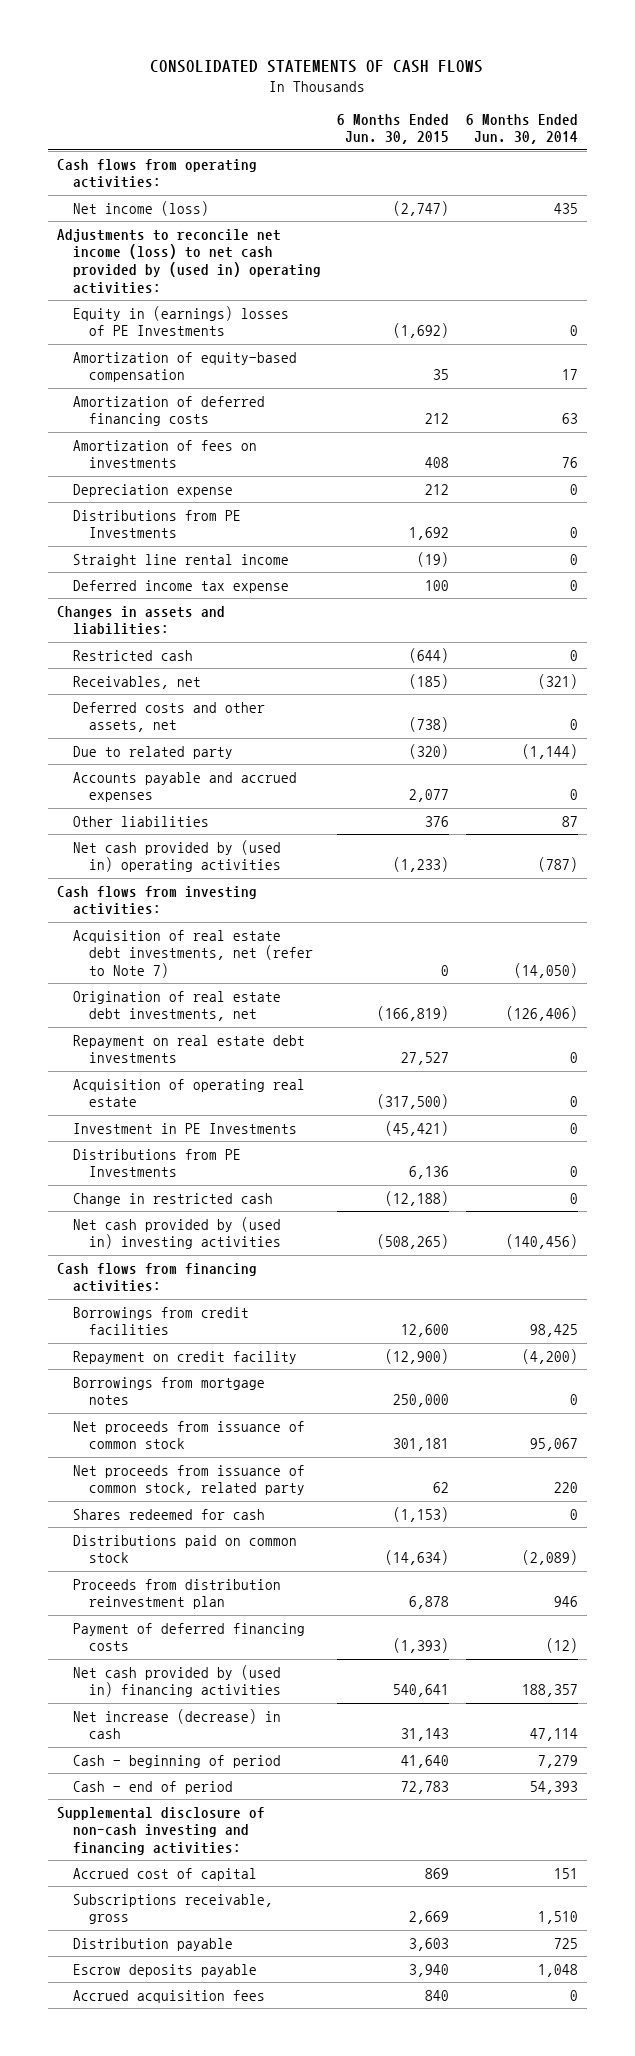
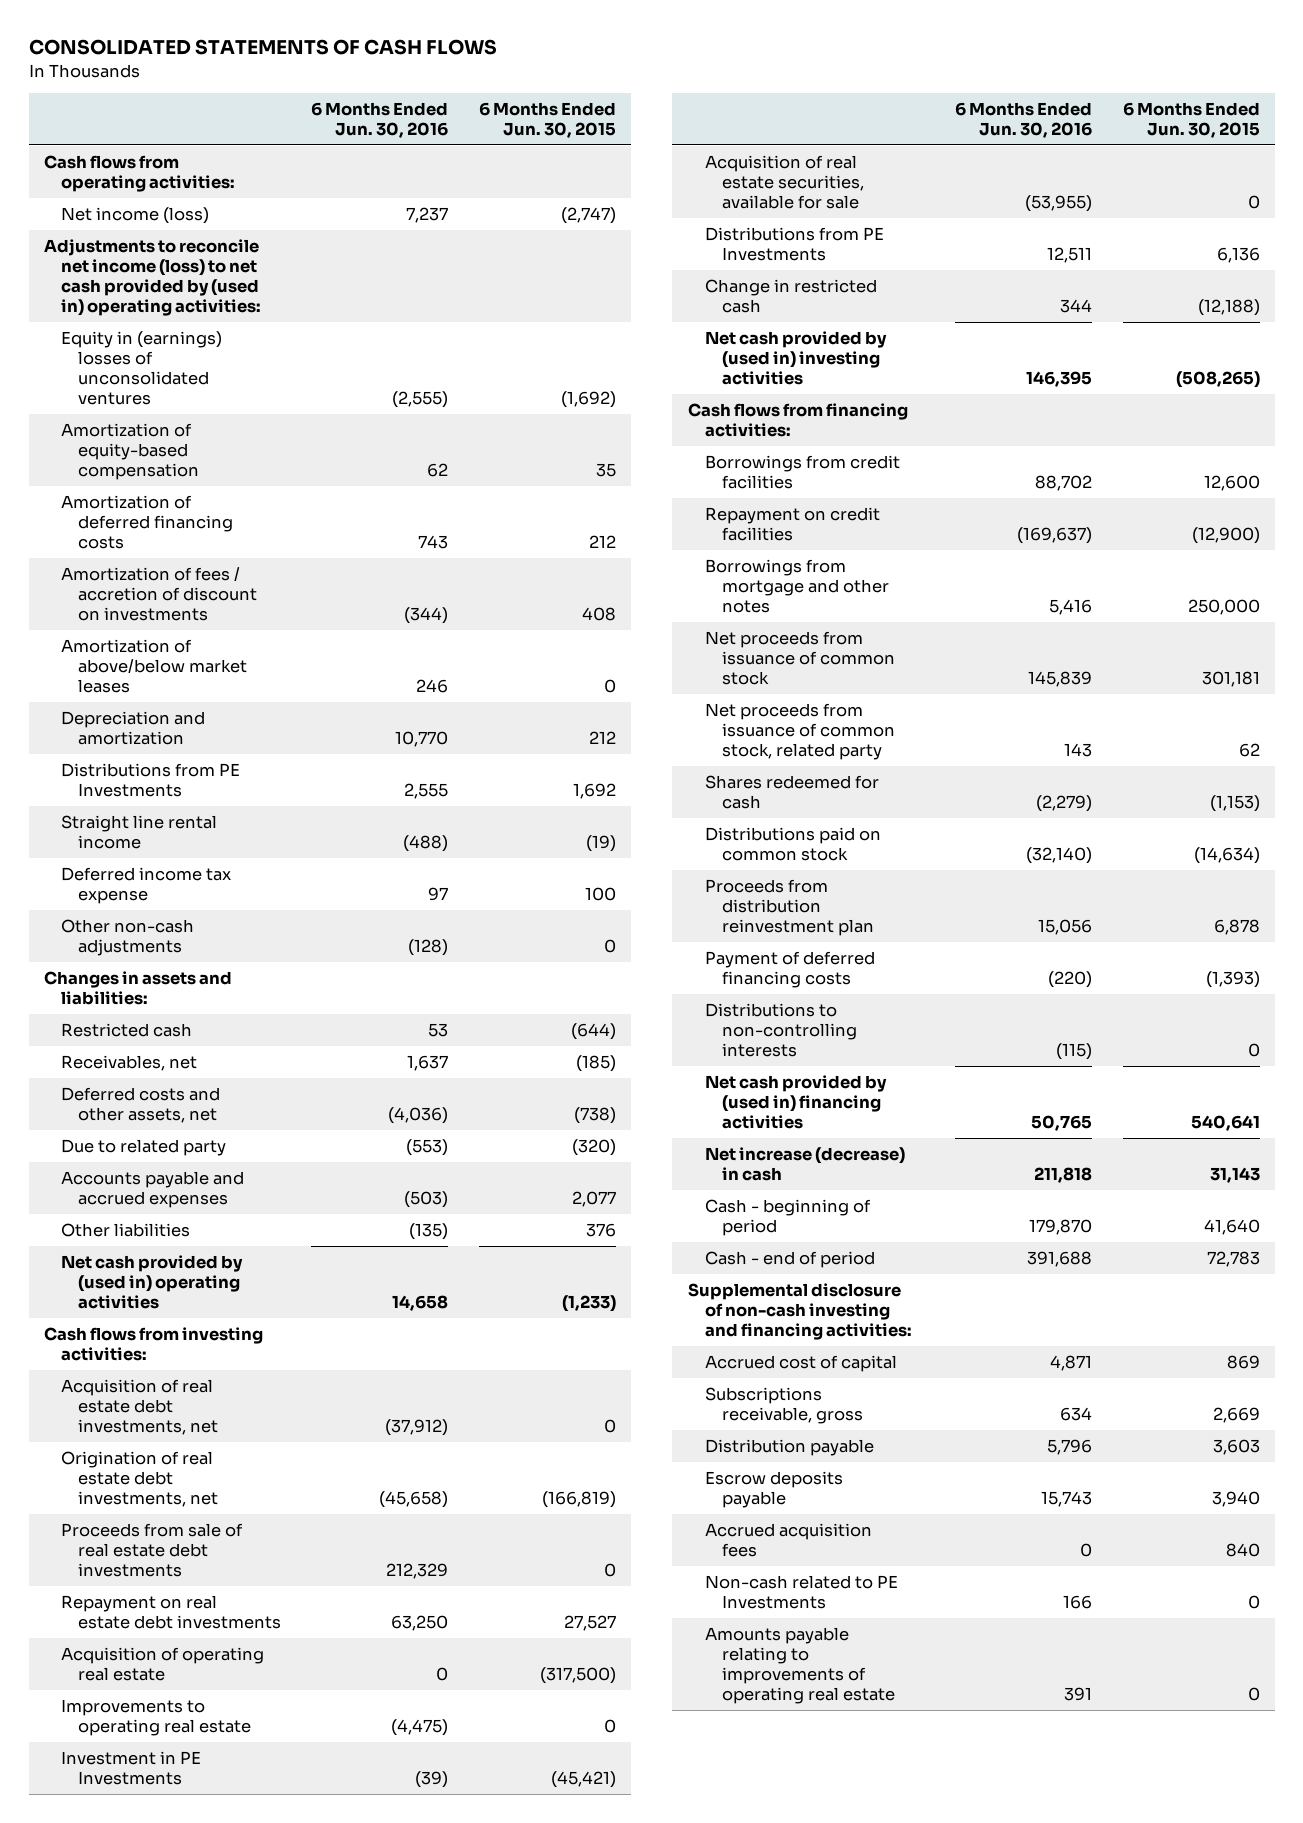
- | 6 Months Ended Jun. 30, 2015 | 6 Months Ended Jun. 30, 2014
+ | 6 Months Ended Jun. 30, 2016 | 6 Months Ended Jun. 30, 2015
- Equity in (earnings) losses of PE Investments | (1,692) | 0
+ Equity in (earnings) losses of unconsolidated ventures | (2,555) | (1,692)
- Amortization of fees on investments | 408 | 76
- Depreciation expense | 212 | 0
+ Amortization of fees / accretion of discount on investments | (344) | 408
+ Amortization of above/below market leases | 246 | 0
+ Depreciation and amortization | 10,770 | 212
+ Other non-cash adjustments | (128) | 0
- Acquisition of real estate debt investments, net (refer to Note 7) | 0 | (14,050)
+ Acquisition of real estate debt investments, net | (37,912) | 0
+ Proceeds from sale of real estate debt investments | 212,329 | 0
+ Improvements to operating real estate | (4,475) | 0
+ Acquisition of real estate securities, available for sale | (53,955) | 0
- Repayment on credit facility | (12,900) | (4,200)
- Borrowings from mortgage notes | 250,000 | 0
+ Repayment on credit facilities | (169,637) | (12,900)
+ Borrowings from mortgage and other notes | 5,416 | 250,000
+ Distributions to non-controlling interests | (115) | 0
+ Non-cash related to PE Investments | 166 | 0
+ Amounts payable relating to improvements of operating real estate | 391 | 0

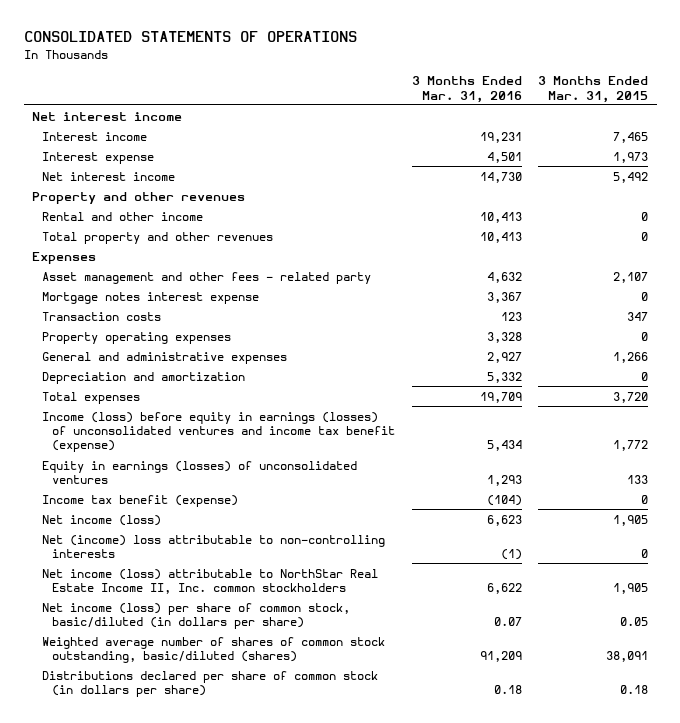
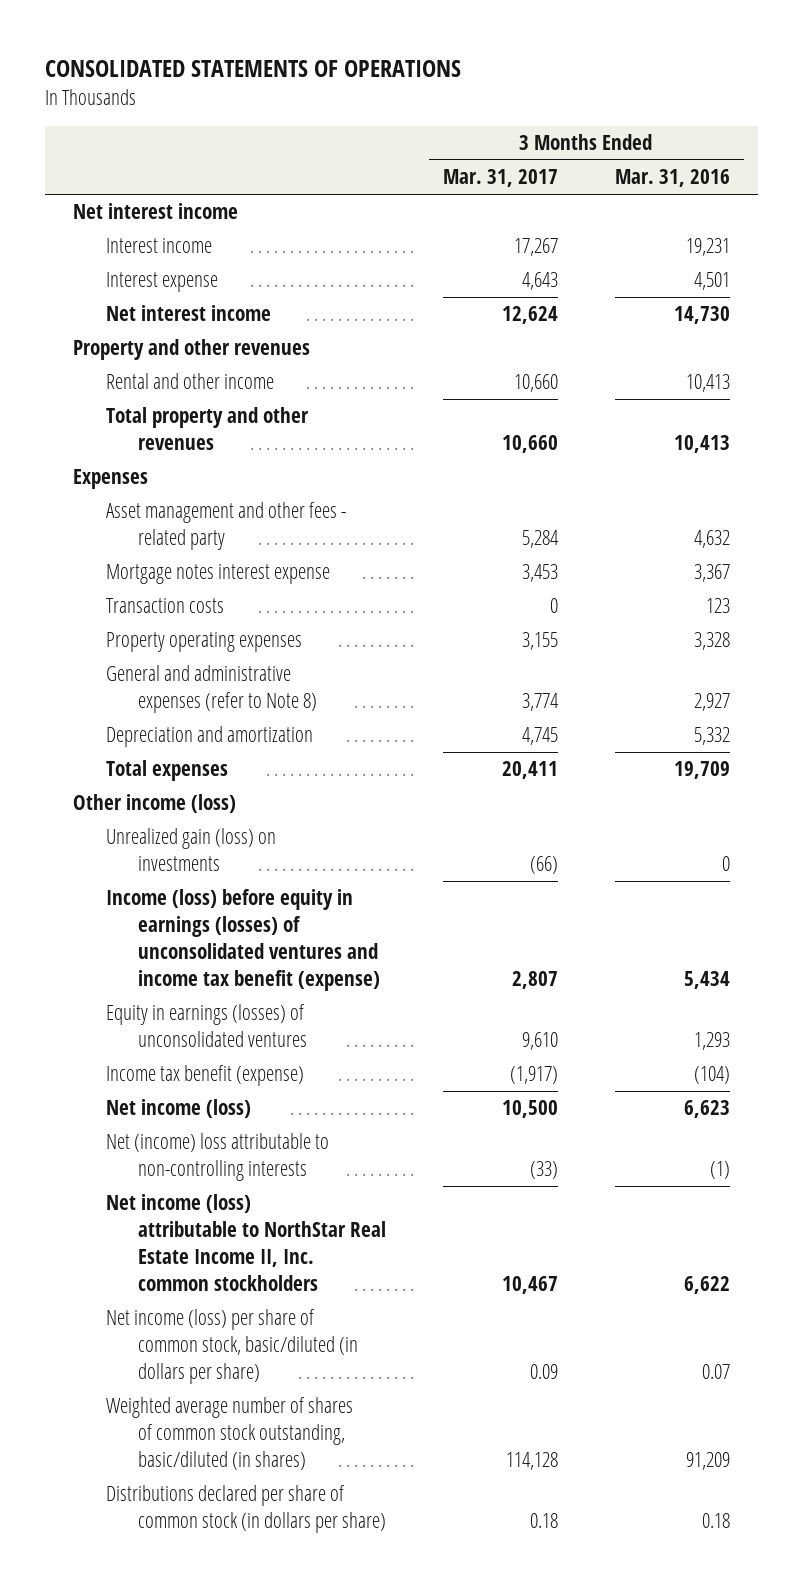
- | 3 Months Ended Mar. 31, 2016 | 3 Months Ended Mar. 31, 2015
+ | 3 Months Ended Mar. 31, 2017 | 3 Months Ended Mar. 31, 2016
- General and administrative expenses | 2,927 | 1,266
+ General and administrative expenses (refer to Note 8) | 3,774 | 2,927
+ Other income (loss)
+ Unrealized gain (loss) on investments | (66) | 0
- Weighted average number of shares of common stock outstanding, basic/diluted (shares) | 91,209 | 38,091
+ Weighted average number of shares of common stock outstanding, basic/diluted (in shares) | 114,128 | 91,209

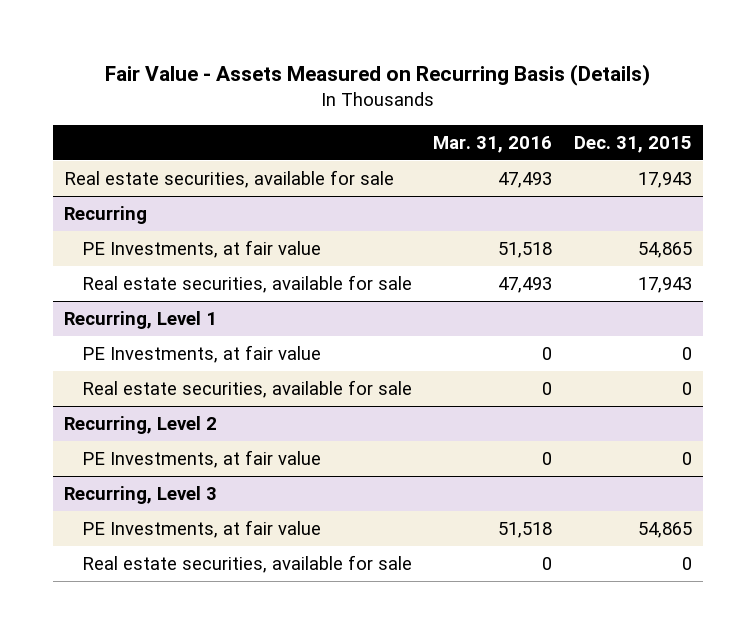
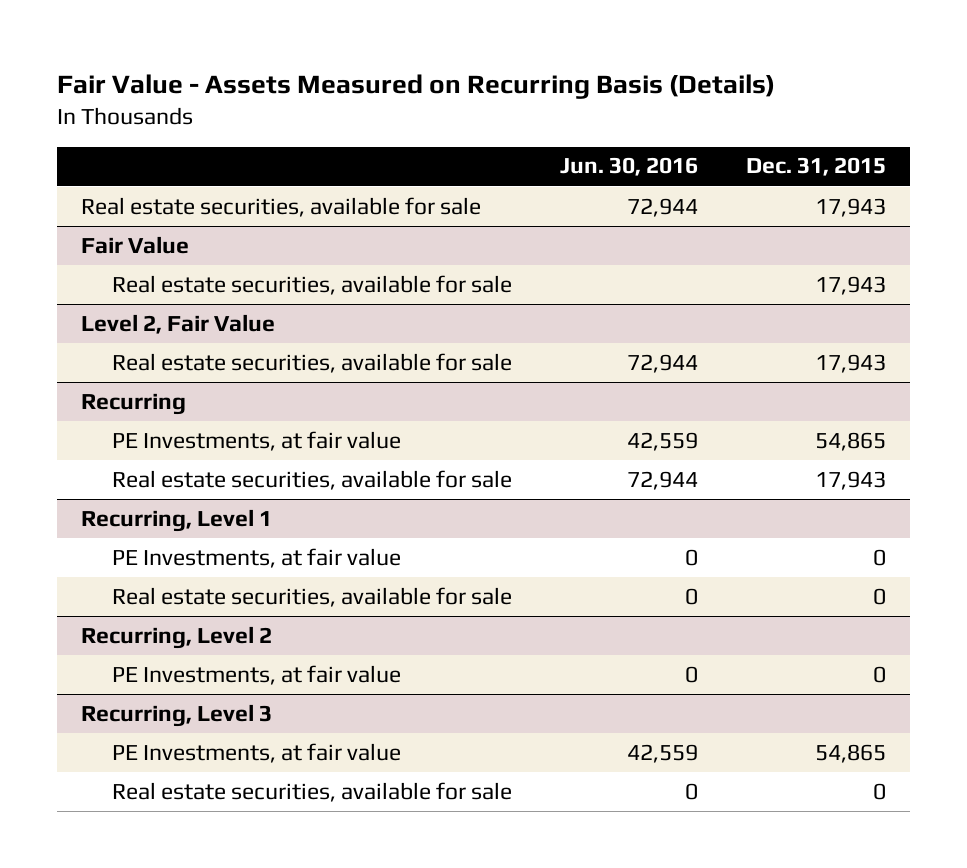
- | Mar. 31, 2016 | Dec. 31, 2015
+ | Jun. 30, 2016 | Dec. 31, 2015
+ Fair Value
+ Real estate securities, available for sale | | 17,943
+ Level 2, Fair Value
+ Real estate securities, available for sale | 72,944 | 17,943

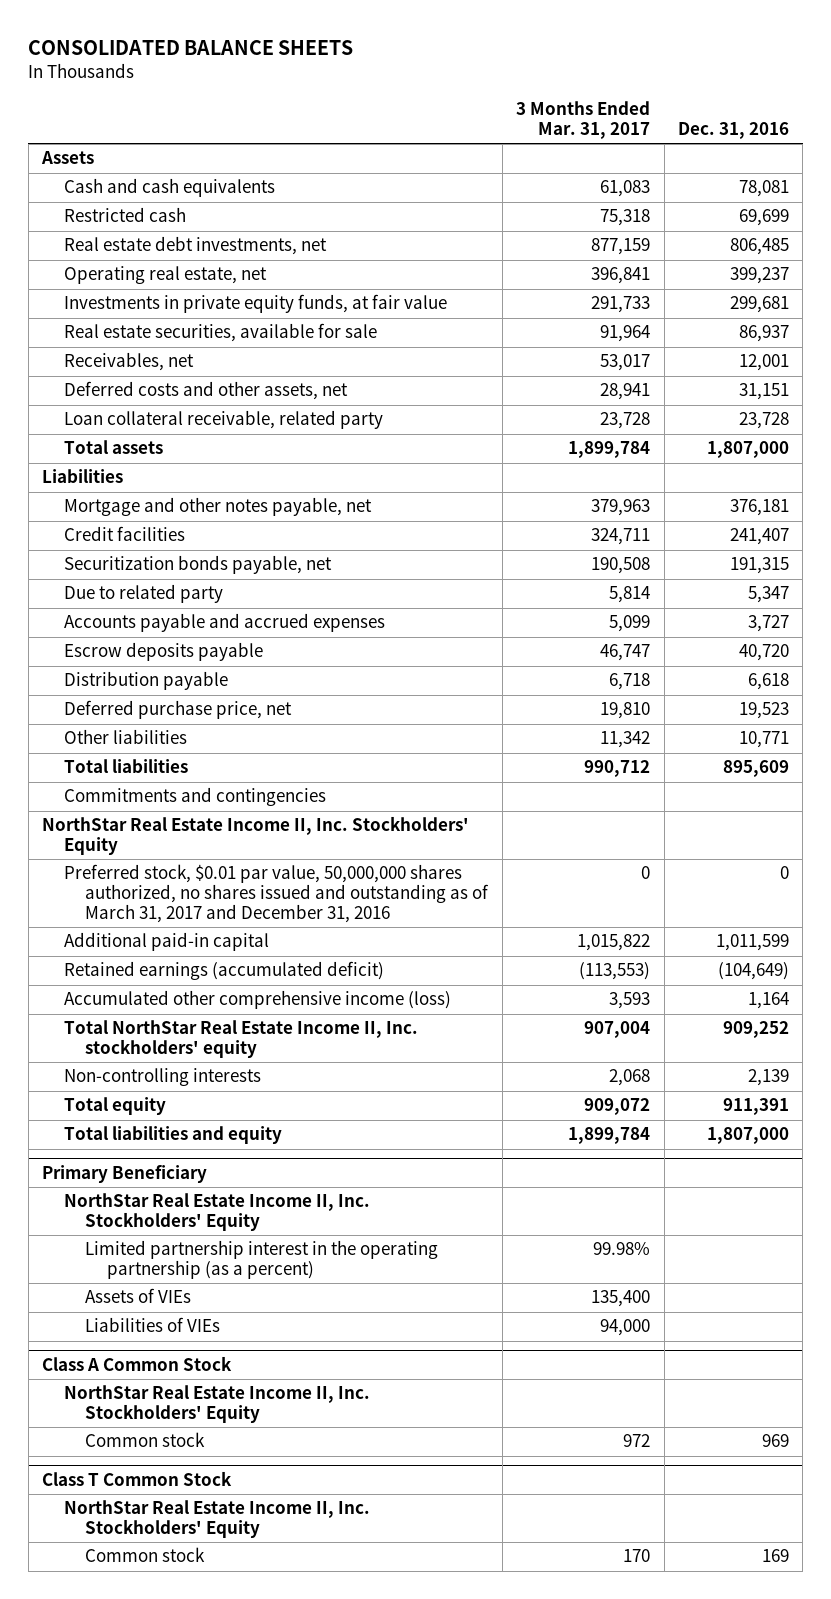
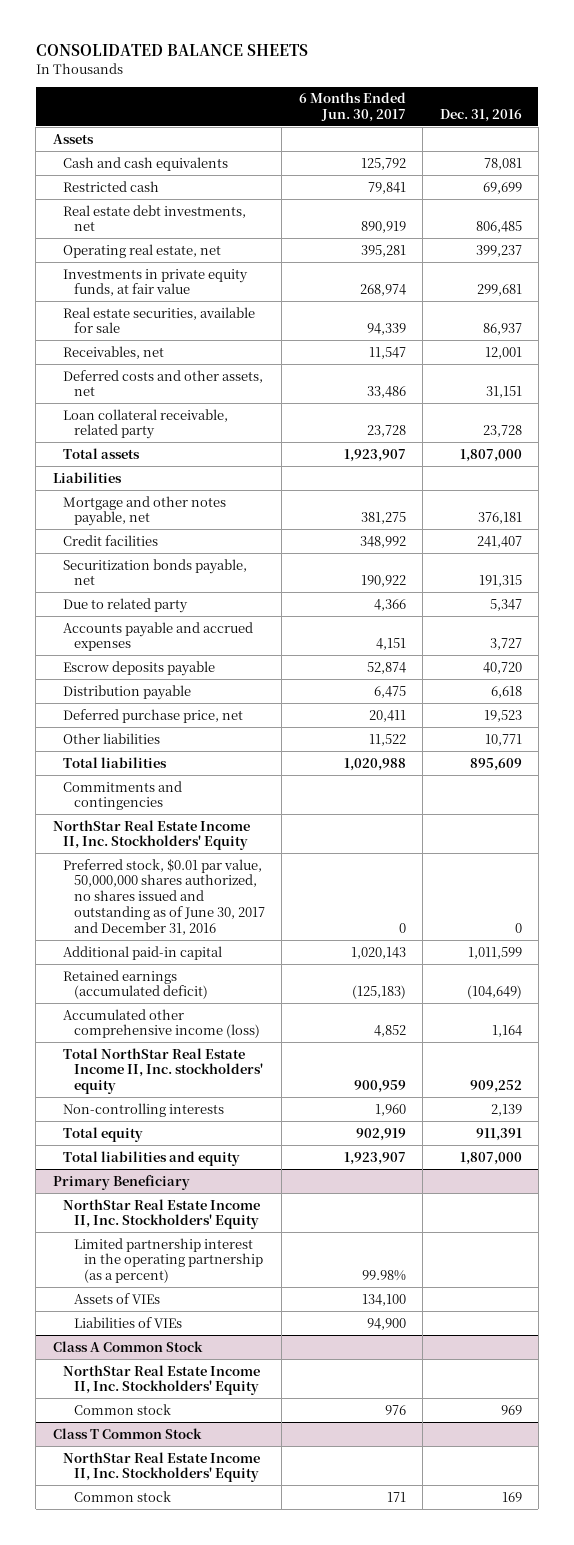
- | 3 Months Ended Mar. 31, 2017 | Dec. 31, 2016
+ | 6 Months Ended Jun. 30, 2017 | Dec. 31, 2016
- Preferred stock, $0.01 par value, 50,000,000 shares authorized, no shares issued and outstanding as of March 31, 2017 and December 31, 2016 | 0 | 0
+ Preferred stock, $0.01 par value, 50,000,000 shares authorized, no shares issued and outstanding as of June 30, 2017 and December 31, 2016 | 0 | 0

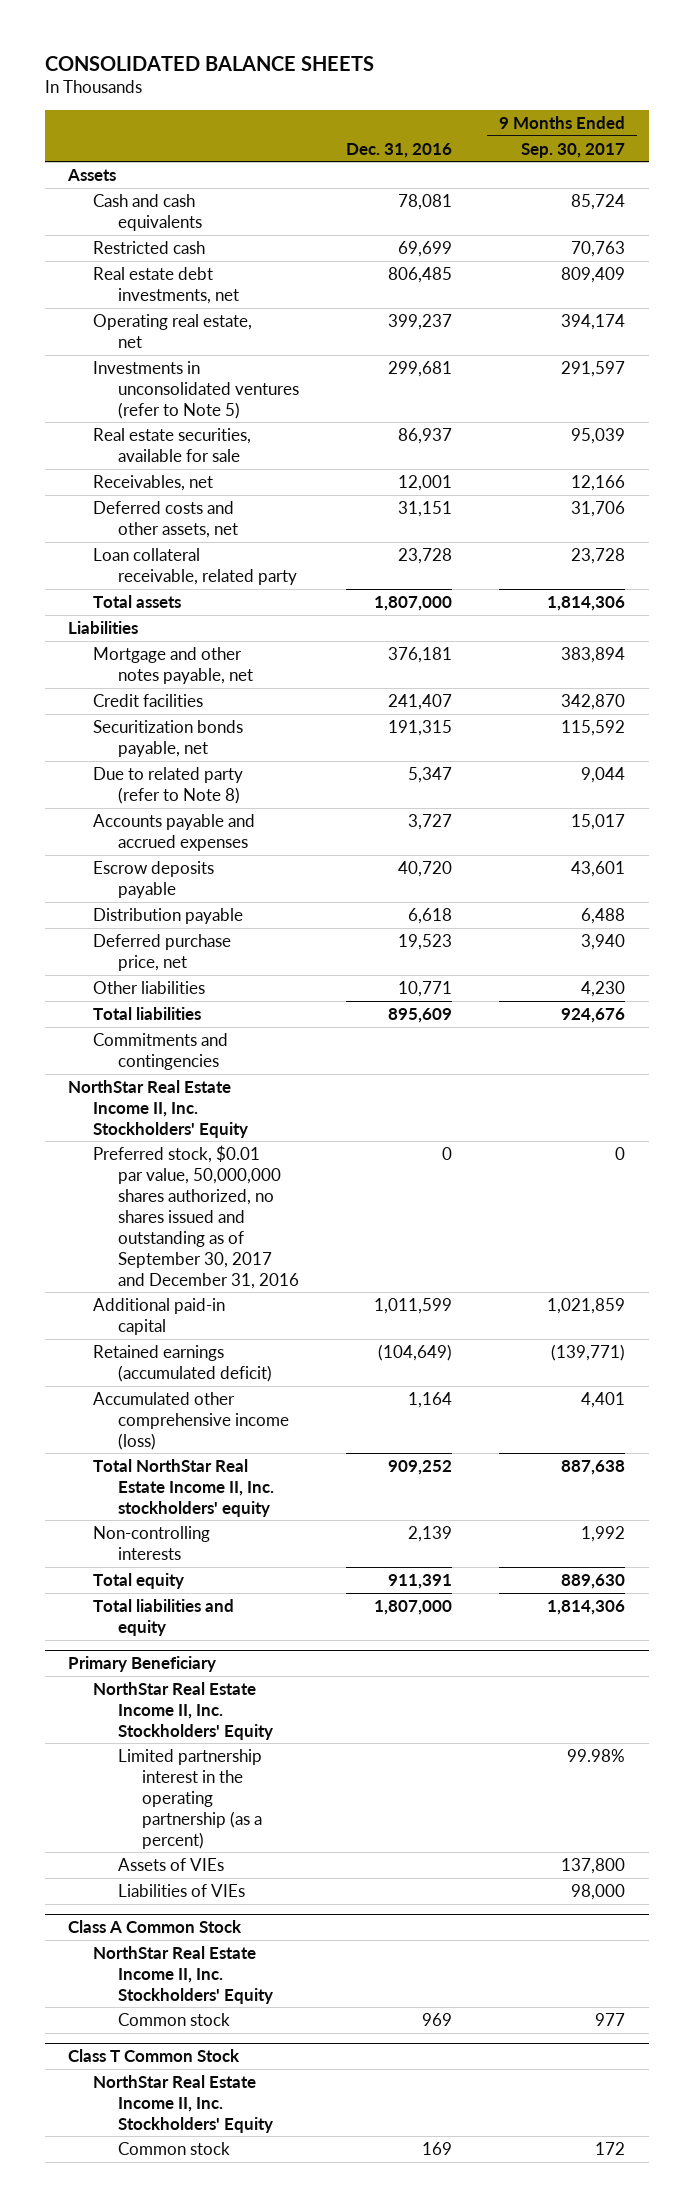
- | 6 Months Ended Jun. 30, 2017 | Dec. 31, 2016
+ | Dec. 31, 2016 | 9 Months Ended Sep. 30, 2017
- Investments in private equity funds, at fair value | 268,974 | 299,681
+ Investments in unconsolidated ventures (refer to Note 5) | 299,681 | 291,597
- Due to related party | 4,366 | 5,347
+ Due to related party (refer to Note 8) | 5,347 | 9,044
- Preferred stock, $0.01 par value, 50,000,000 shares authorized, no shares issued and outstanding as of June 30, 2017 and December 31, 2016 | 0 | 0
+ Preferred stock, $0.01 par value, 50,000,000 shares authorized, no shares issued and outstanding as of September 30, 2017 and December 31, 2016 | 0 | 0

